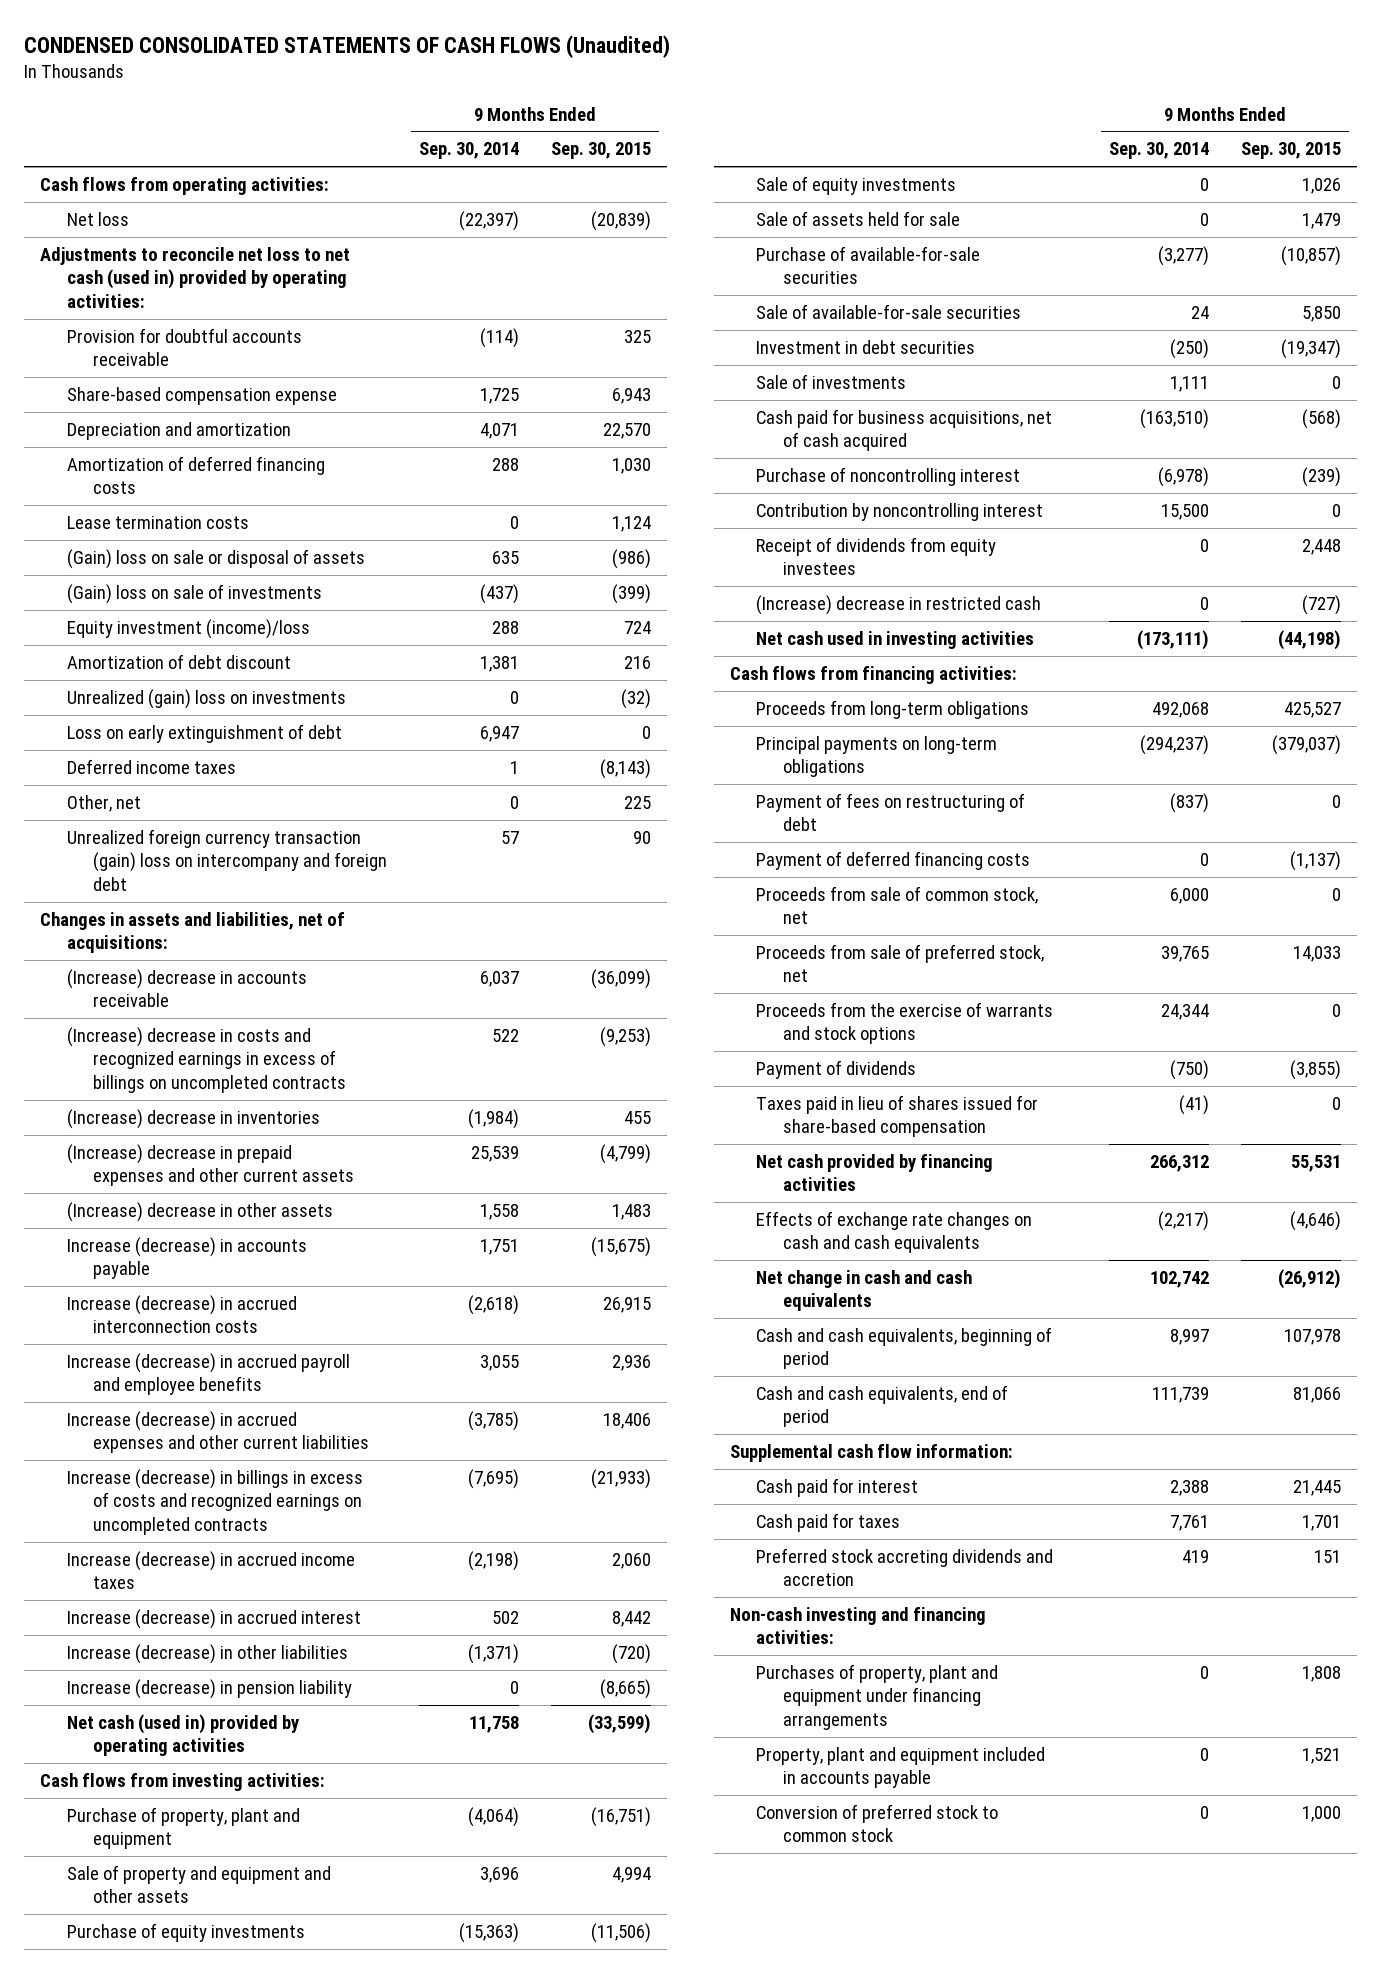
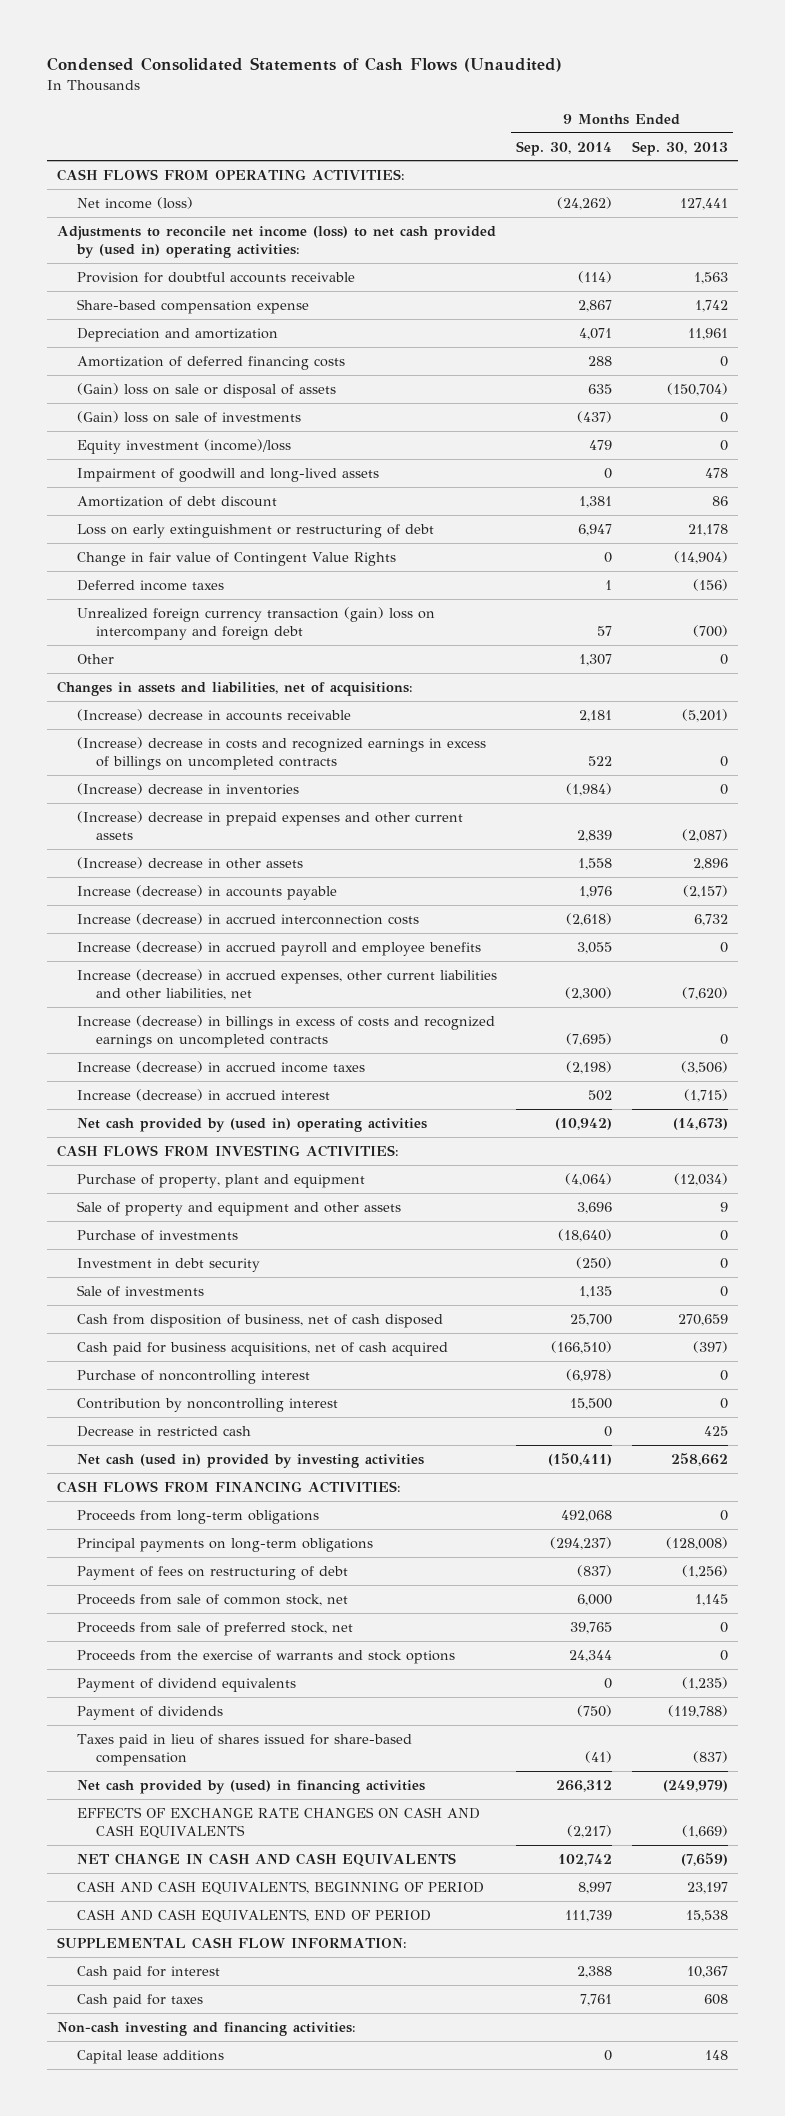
- CONDENSED CONSOLIDATED STATEMENTS OF CASH FLOWS (Unaudited)
+ Condensed Consolidated Statements of Cash Flows (Unaudited)
- | 9 Months Ended Sep. 30, 2014 | 9 Months Ended Sep. 30, 2015
+ | 9 Months Ended Sep. 30, 2014 | 9 Months Ended Sep. 30, 2013
- Cash flows from operating activities:
- Net loss | (22,397) | (20,839)
- Adjustments to reconcile net loss to net cash (used in) provided by operating activities:
+ CASH FLOWS FROM OPERATING ACTIVITIES:
+ Net income (loss) | (24,262) | 127,441
+ Adjustments to reconcile net income (loss) to net cash provided by (used in) operating activities:
- Share-based compensation expense | 1,725 | 6,943
+ Share-based compensation expense | 2,867 | 1,742
- Lease termination costs | 0 | 1,124
- Equity investment (income)/loss | 288 | 724
+ Equity investment (income)/loss | 479 | 0
+ Impairment of goodwill and long-lived assets | 0 | 478
- Unrealized (gain) loss on investments | 0 | (32)
- Loss on early extinguishment of debt | 6,947 | 0
+ Loss on early extinguishment or restructuring of debt | 6,947 | 21,178
+ Change in fair value of Contingent Value Rights | 0 | (14,904)
- Other, net | 0 | 225
+ Other | 1,307 | 0
- (Increase) decrease in accounts receivable | 6,037 | (36,099)
+ (Increase) decrease in accounts receivable | 2,181 | (5,201)
- (Increase) decrease in prepaid expenses and other current assets | 25,539 | (4,799)
+ (Increase) decrease in prepaid expenses and other current assets | 2,839 | (2,087)
- Increase (decrease) in accounts payable | 1,751 | (15,675)
+ Increase (decrease) in accounts payable | 1,976 | (2,157)
- Increase (decrease) in accrued expenses and other current liabilities | (3,785) | 18,406
+ Increase (decrease) in accrued expenses, other current liabilities and other liabilities, net | (2,300) | (7,620)
- Increase (decrease) in other liabilities | (1,371) | (720)
- Increase (decrease) in pension liability | 0 | (8,665)
- Net cash (used in) provided by operating activities | 11,758 | (33,599)
- Cash flows from investing activities:
+ Net cash provided by (used in) operating activities | (10,942) | (14,673)
+ CASH FLOWS FROM INVESTING ACTIVITIES:
- Purchase of equity investments | (15,363) | (11,506)
- Sale of equity investments | 0 | 1,026
- Sale of assets held for sale | 0 | 1,479
- Purchase of available-for-sale securities | (3,277) | (10,857)
- Sale of available-for-sale securities | 24 | 5,850
- Investment in debt securities | (250) | (19,347)
- Sale of investments | 1,111 | 0
- Cash paid for business acquisitions, net of cash acquired | (163,510) | (568)
+ Purchase of investments | (18,640) | 0
+ Investment in debt security | (250) | 0
+ Sale of investments | 1,135 | 0
+ Cash from disposition of business, net of cash disposed | 25,700 | 270,659
+ Cash paid for business acquisitions, net of cash acquired | (166,510) | (397)
- Receipt of dividends from equity investees | 0 | 2,448
- (Increase) decrease in restricted cash | 0 | (727)
- Net cash used in investing activities | (173,111) | (44,198)
- Cash flows from financing activities:
+ Decrease in restricted cash | 0 | 425
+ Net cash (used in) provided by investing activities | (150,411) | 258,662
+ CASH FLOWS FROM FINANCING ACTIVITIES:
- Payment of deferred financing costs | 0 | (1,137)
+ Payment of dividend equivalents | 0 | (1,235)
- Net cash provided by financing activities | 266,312 | 55,531
- Effects of exchange rate changes on cash and cash equivalents | (2,217) | (4,646)
- Net change in cash and cash equivalents | 102,742 | (26,912)
- Cash and cash equivalents, beginning of period | 8,997 | 107,978
- Cash and cash equivalents, end of period | 111,739 | 81,066
- Supplemental cash flow information:
+ Net cash provided by (used) in financing activities | 266,312 | (249,979)
+ EFFECTS OF EXCHANGE RATE CHANGES ON CASH AND CASH EQUIVALENTS | (2,217) | (1,669)
+ NET CHANGE IN CASH AND CASH EQUIVALENTS | 102,742 | (7,659)
+ CASH AND CASH EQUIVALENTS, BEGINNING OF PERIOD | 8,997 | 23,197
+ CASH AND CASH EQUIVALENTS, END OF PERIOD | 111,739 | 15,538
+ SUPPLEMENTAL CASH FLOW INFORMATION:
- Preferred stock accreting dividends and accretion | 419 | 151
- Purchases of property, plant and equipment under financing arrangements | 0 | 1,808
- Property, plant and equipment included in accounts payable | 0 | 1,521
- Conversion of preferred stock to common stock | 0 | 1,000
+ Capital lease additions | 0 | 148

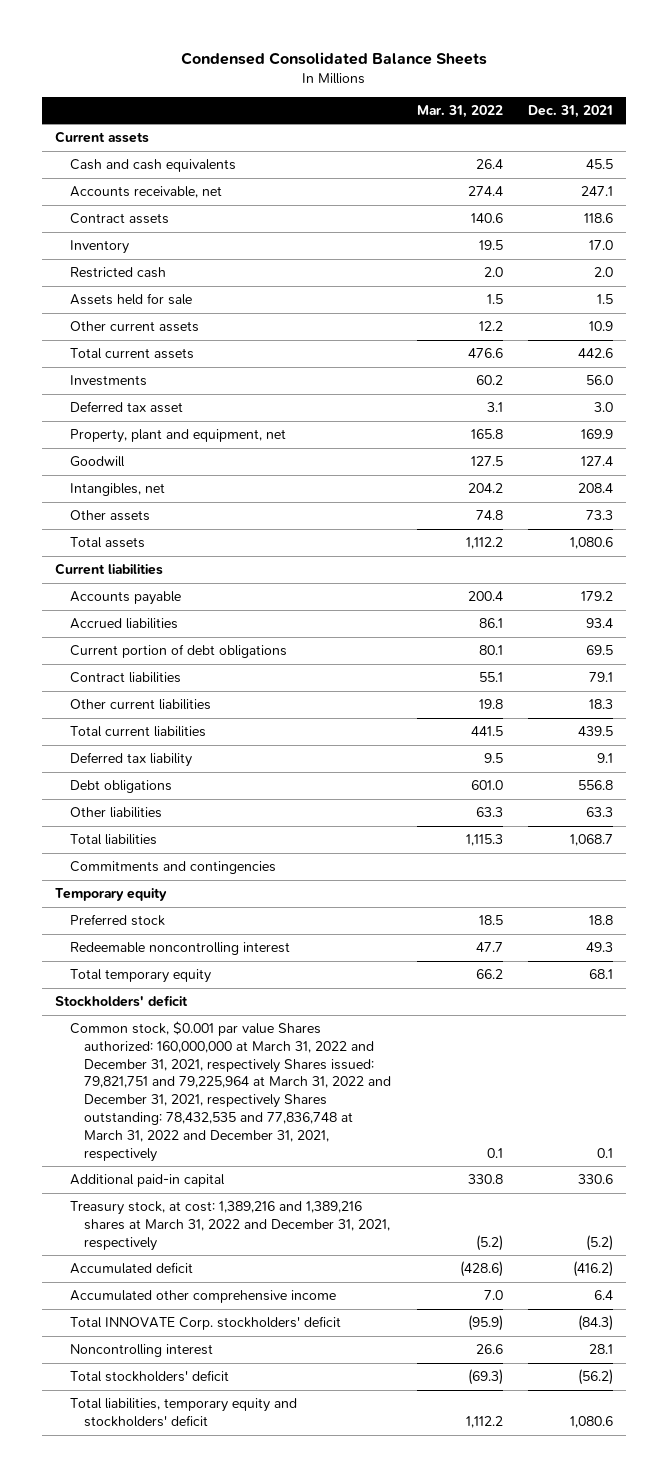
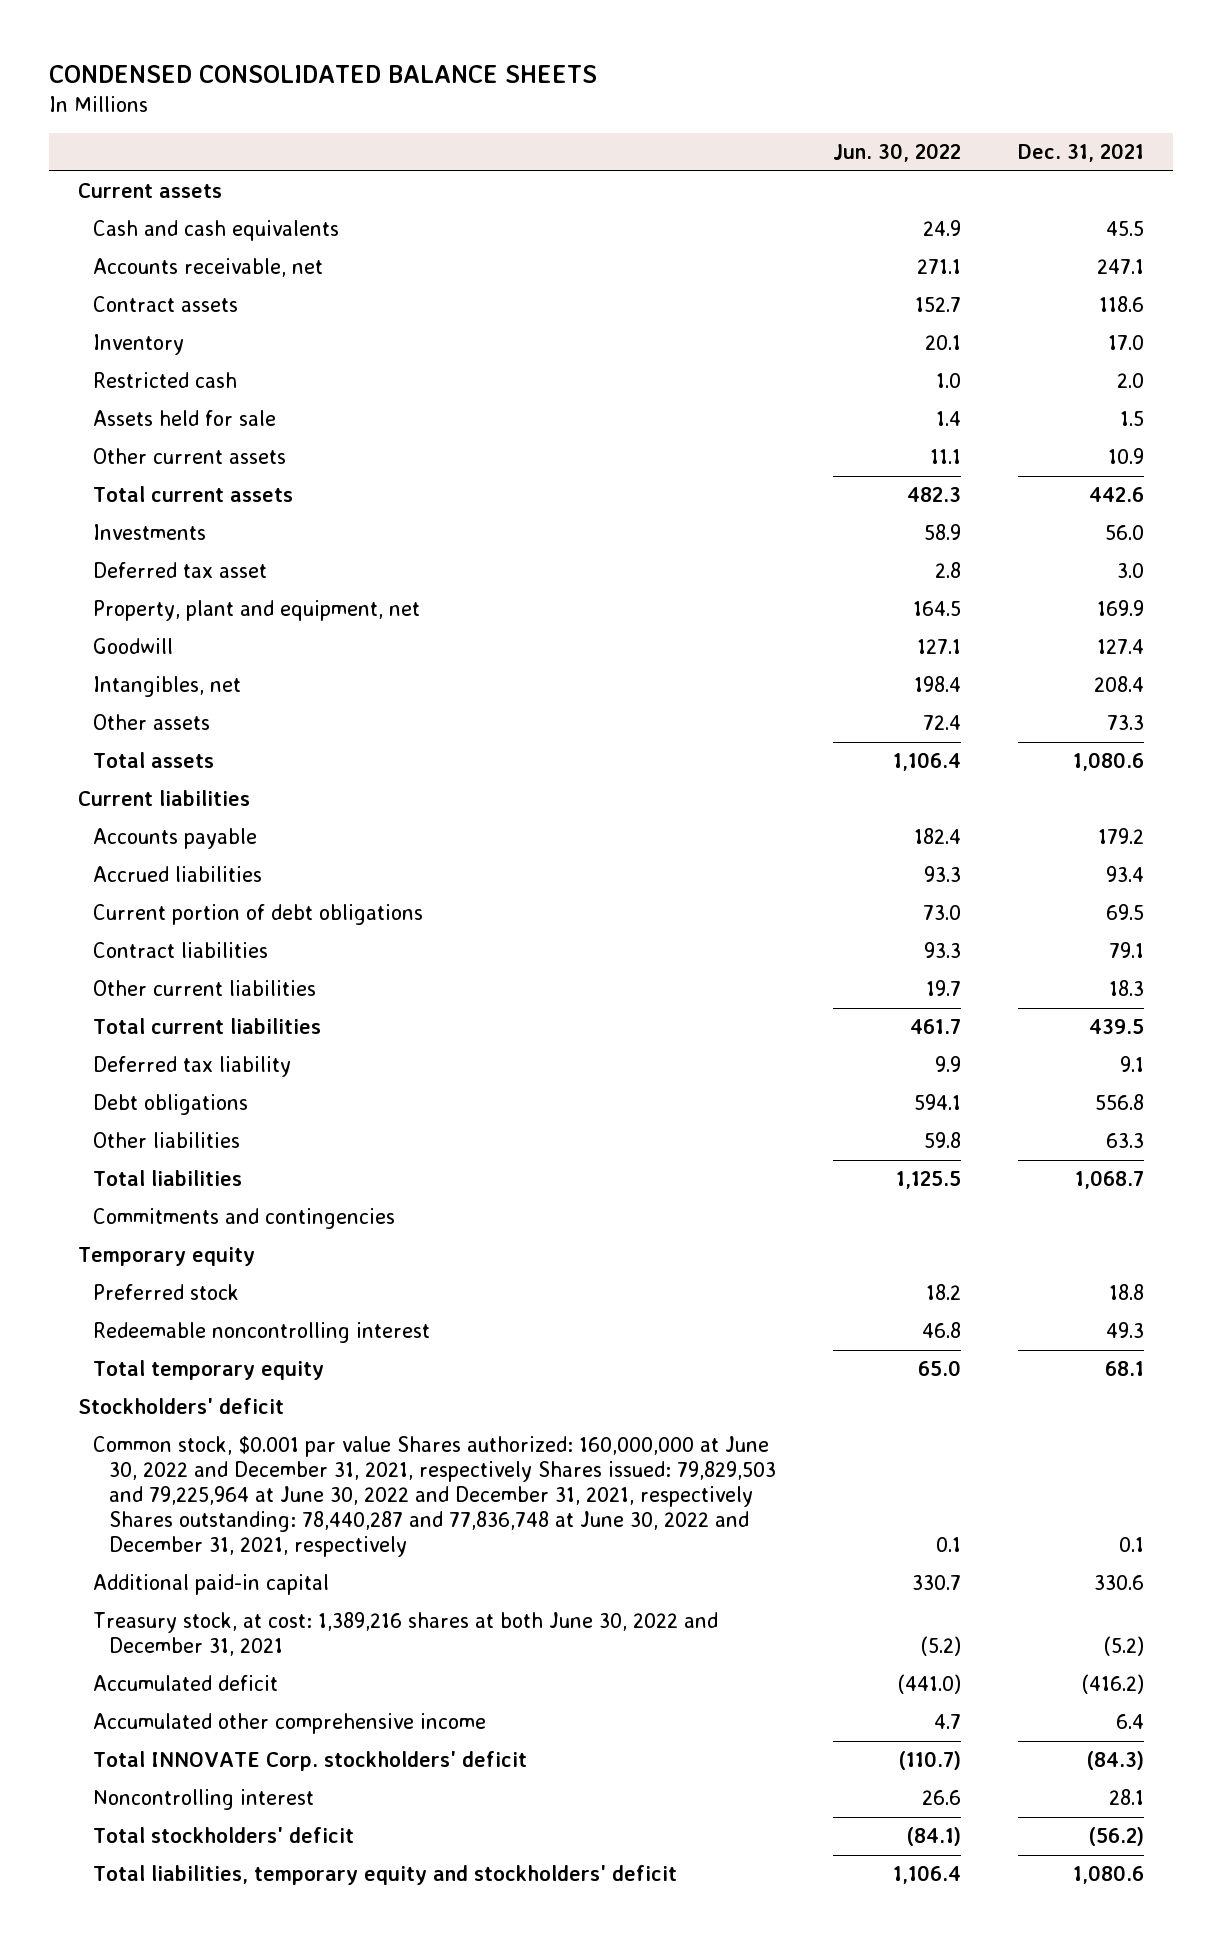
- Condensed Consolidated Balance Sheets
+ CONDENSED CONSOLIDATED BALANCE SHEETS
- | Mar. 31, 2022 | Dec. 31, 2021
+ | Jun. 30, 2022 | Dec. 31, 2021
- Common stock, $0.001 par value Shares authorized: 160,000,000 at March 31, 2022 and December 31, 2021, respectively Shares issued: 79,821,751 and 79,225,964 at March 31, 2022 and December 31, 2021, respectively Shares outstanding: 78,432,535 and 77,836,748 at March 31, 2022 and December 31, 2021, respectively | 0.1 | 0.1
+ Common stock, $0.001 par value Shares authorized: 160,000,000 at June 30, 2022 and December 31, 2021, respectively Shares issued: 79,829,503 and 79,225,964 at June 30, 2022 and December 31, 2021, respectively Shares outstanding: 78,440,287 and 77,836,748 at June 30, 2022 and December 31, 2021, respectively | 0.1 | 0.1
- Treasury stock, at cost: 1,389,216 and 1,389,216 shares at March 31, 2022 and December 31, 2021, respectively | (5.2) | (5.2)
+ Treasury stock, at cost: 1,389,216 shares at both June 30, 2022 and December 31, 2021 | (5.2) | (5.2)

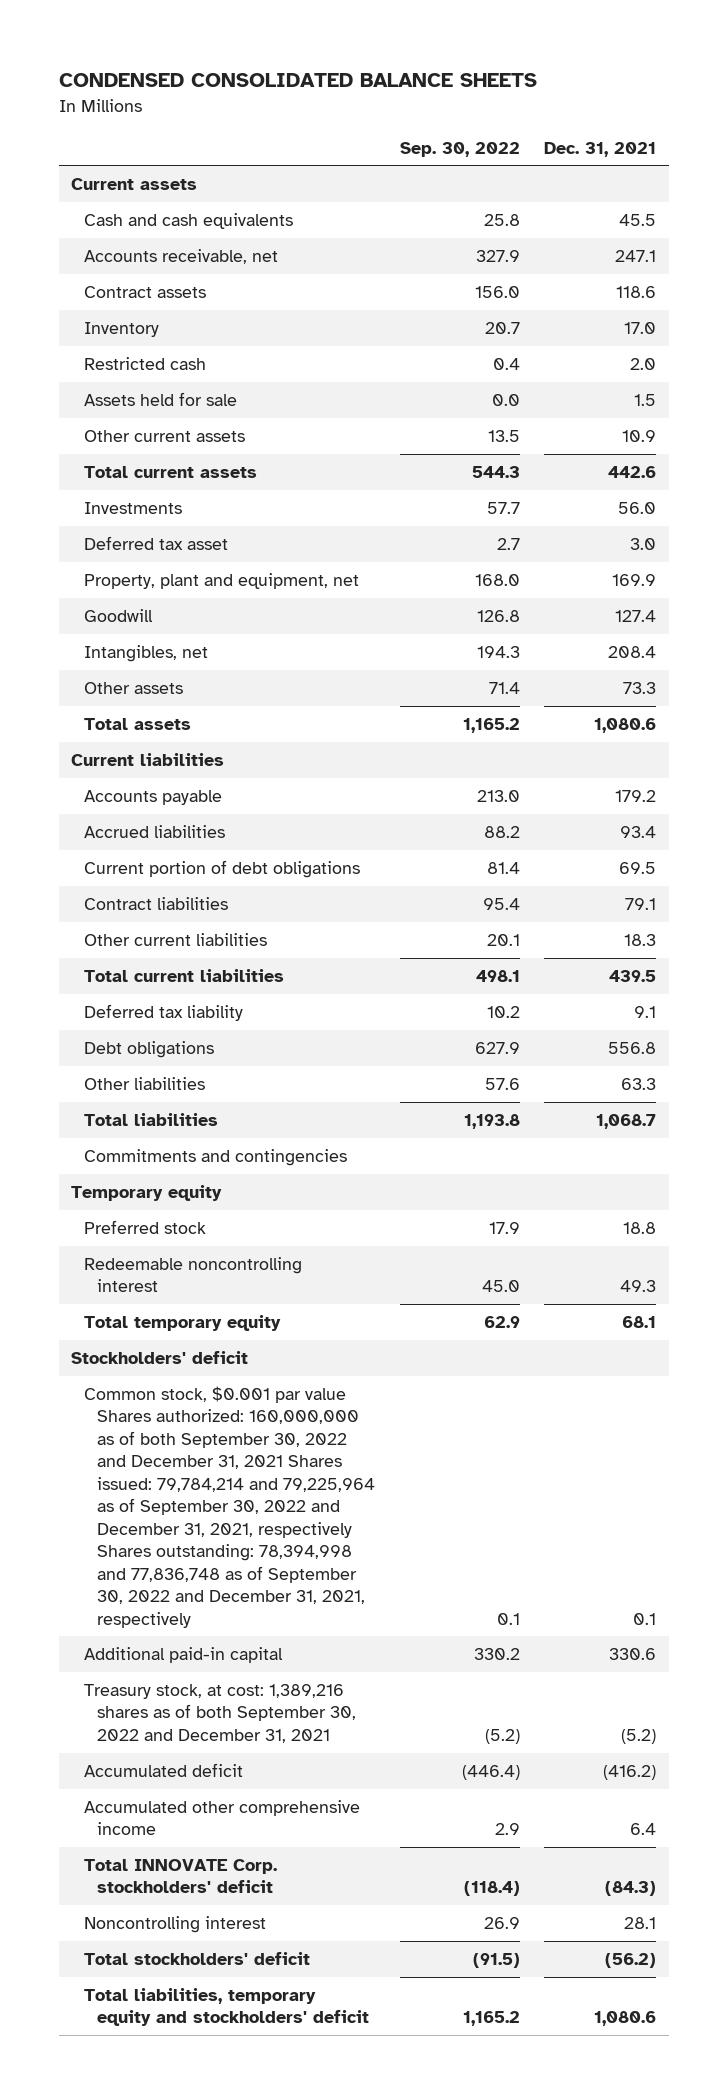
- | Jun. 30, 2022 | Dec. 31, 2021
+ | Sep. 30, 2022 | Dec. 31, 2021
- Common stock, $0.001 par value Shares authorized: 160,000,000 at June 30, 2022 and December 31, 2021, respectively Shares issued: 79,829,503 and 79,225,964 at June 30, 2022 and December 31, 2021, respectively Shares outstanding: 78,440,287 and 77,836,748 at June 30, 2022 and December 31, 2021, respectively | 0.1 | 0.1
+ Common stock, $0.001 par value Shares authorized: 160,000,000 as of both September 30, 2022 and December 31, 2021 Shares issued: 79,784,214 and 79,225,964 as of September 30, 2022 and December 31, 2021, respectively Shares outstanding: 78,394,998 and 77,836,748 as of September 30, 2022 and December 31, 2021, respectively | 0.1 | 0.1
- Treasury stock, at cost: 1,389,216 shares at both June 30, 2022 and December 31, 2021 | (5.2) | (5.2)
+ Treasury stock, at cost: 1,389,216 shares as of both September 30, 2022 and December 31, 2021 | (5.2) | (5.2)

